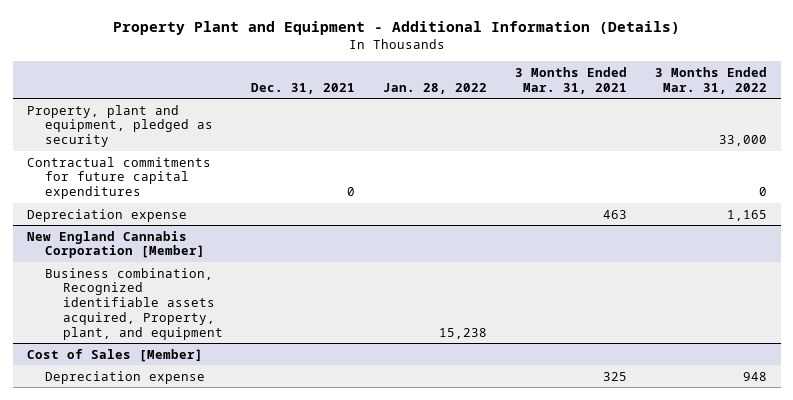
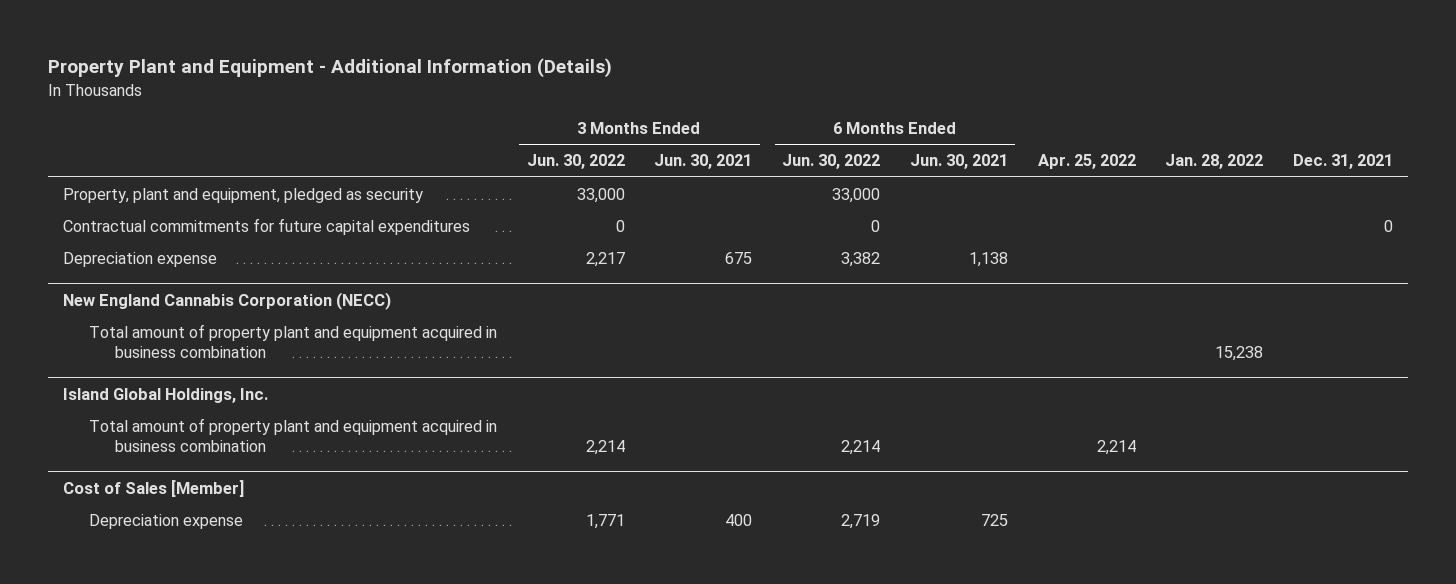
- | Dec. 31, 2021 | Jan. 28, 2022 | 3 Months Ended Mar. 31, 2021 | 3 Months Ended Mar. 31, 2022
+ | 3 Months Ended Jun. 30, 2022 | 3 Months Ended Jun. 30, 2021 | 6 Months Ended Jun. 30, 2022 | 6 Months Ended Jun. 30, 2021 | Apr. 25, 2022 | Jan. 28, 2022 | Dec. 31, 2021
- New England Cannabis Corporation [Member]
- Business combination, Recognized identifiable assets acquired, Property, plant, and equipment | | 15,238 | |
+ New England Cannabis Corporation (NECC)
+ Total amount of property plant and equipment acquired in business combination | | | | | | 15,238 |
+ Island Global Holdings, Inc.
+ Total amount of property plant and equipment acquired in business combination | 2,214 | | 2,214 | | 2,214 | |

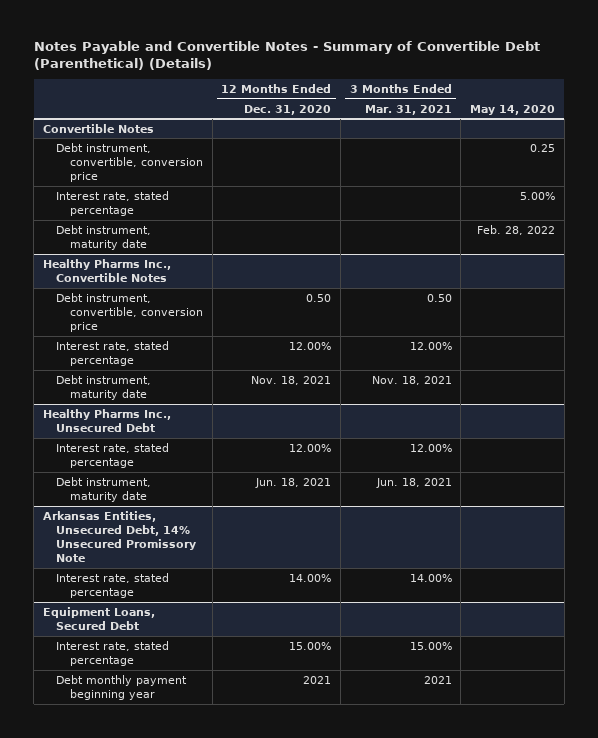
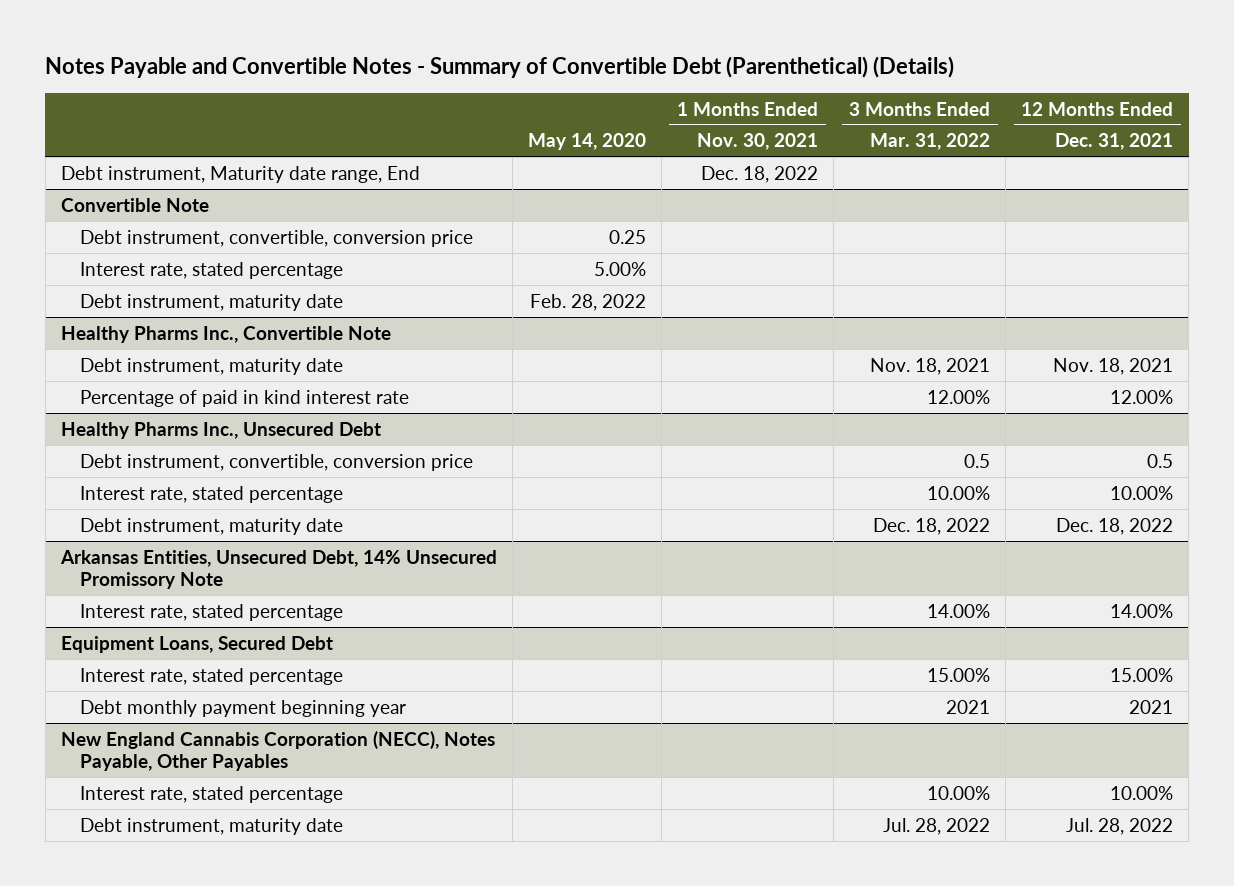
- | 12 Months Ended Dec. 31, 2020 | 3 Months Ended Mar. 31, 2021 | May 14, 2020
+ | May 14, 2020 | 1 Months Ended Nov. 30, 2021 | 3 Months Ended Mar. 31, 2022 | 12 Months Ended Dec. 31, 2021
- Convertible Notes
+ Debt instrument, Maturity date range, End | | Dec. 18, 2022 | |
+ Convertible Note
- Healthy Pharms Inc., Convertible Notes
- Debt instrument, convertible, conversion price | 0.50 | 0.50 |
- Interest rate, stated percentage | 12.00% | 12.00% |
+ Healthy Pharms Inc., Convertible Note
+ Percentage of paid in kind interest rate | | | 12.00% | 12.00%
@ Healthy Pharms Inc., Unsecured Debt
+ Debt instrument, convertible, conversion price | | | 0.5 | 0.5
+ New England Cannabis Corporation (NECC), Notes Payable, Other Payables
+ Interest rate, stated percentage | | | 10.00% | 10.00%
+ Debt instrument, maturity date | | | Jul. 28, 2022 | Jul. 28, 2022

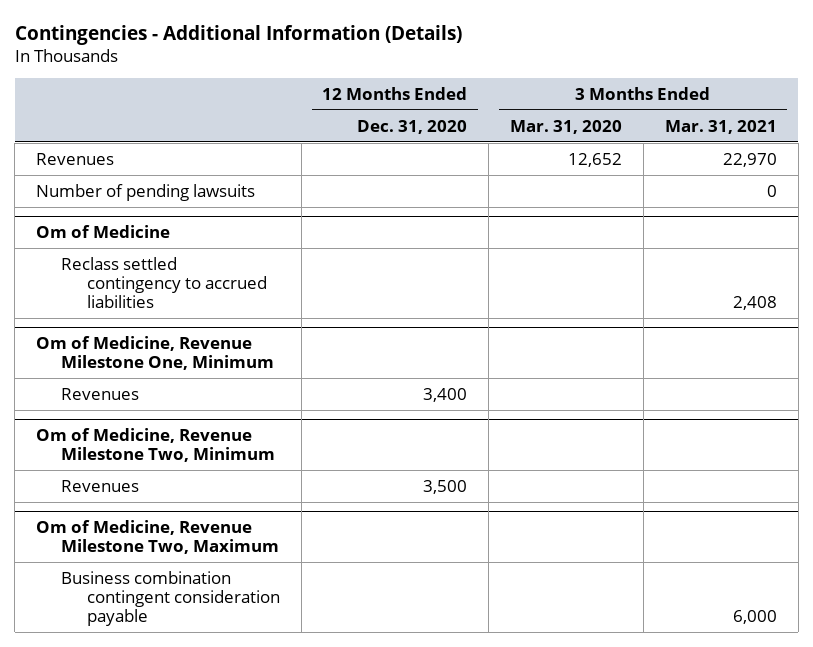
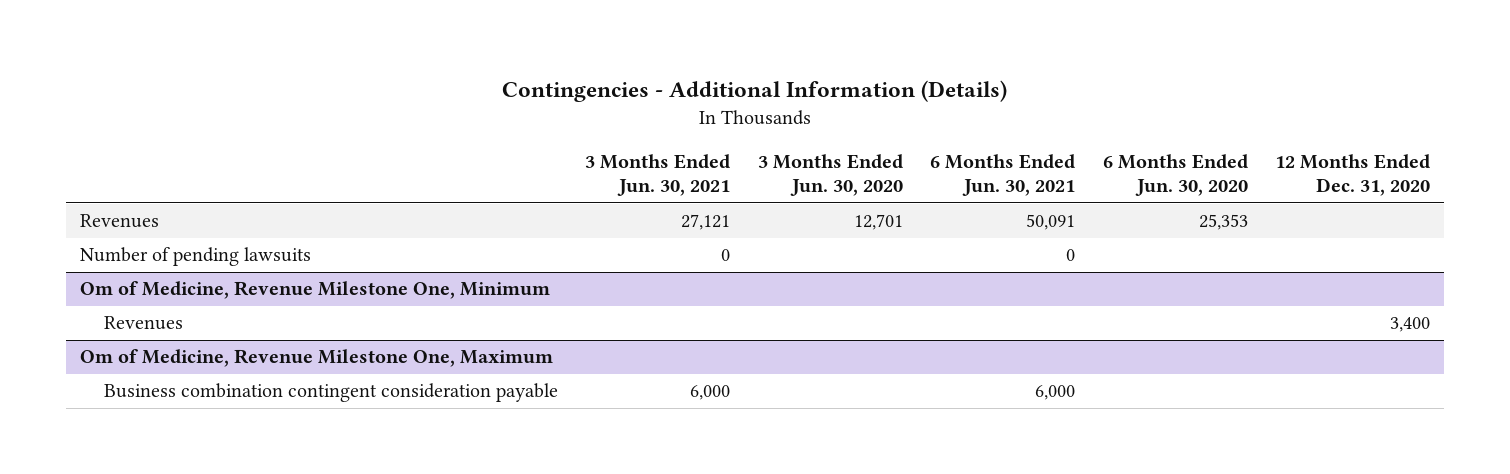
- | 12 Months Ended Dec. 31, 2020 | 3 Months Ended Mar. 31, 2020 | 3 Months Ended Mar. 31, 2021
+ | 3 Months Ended Jun. 30, 2021 | 3 Months Ended Jun. 30, 2020 | 6 Months Ended Jun. 30, 2021 | 6 Months Ended Jun. 30, 2020 | 12 Months Ended Dec. 31, 2020
- Om of Medicine
- Reclass settled contingency to accrued liabilities | | | 2,408
- Om of Medicine, Revenue Milestone Two, Minimum
- Revenues | 3,500 | |
- Om of Medicine, Revenue Milestone Two, Maximum
+ Om of Medicine, Revenue Milestone One, Maximum

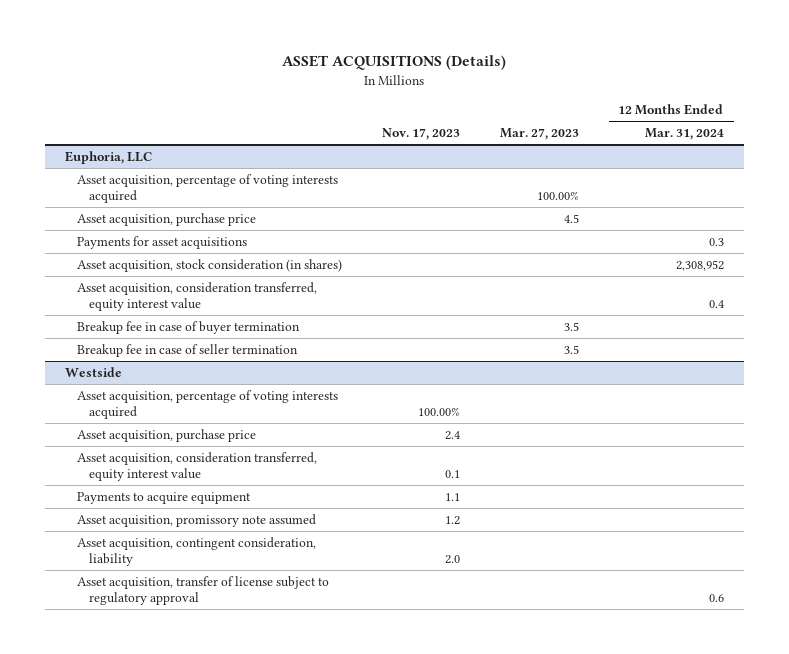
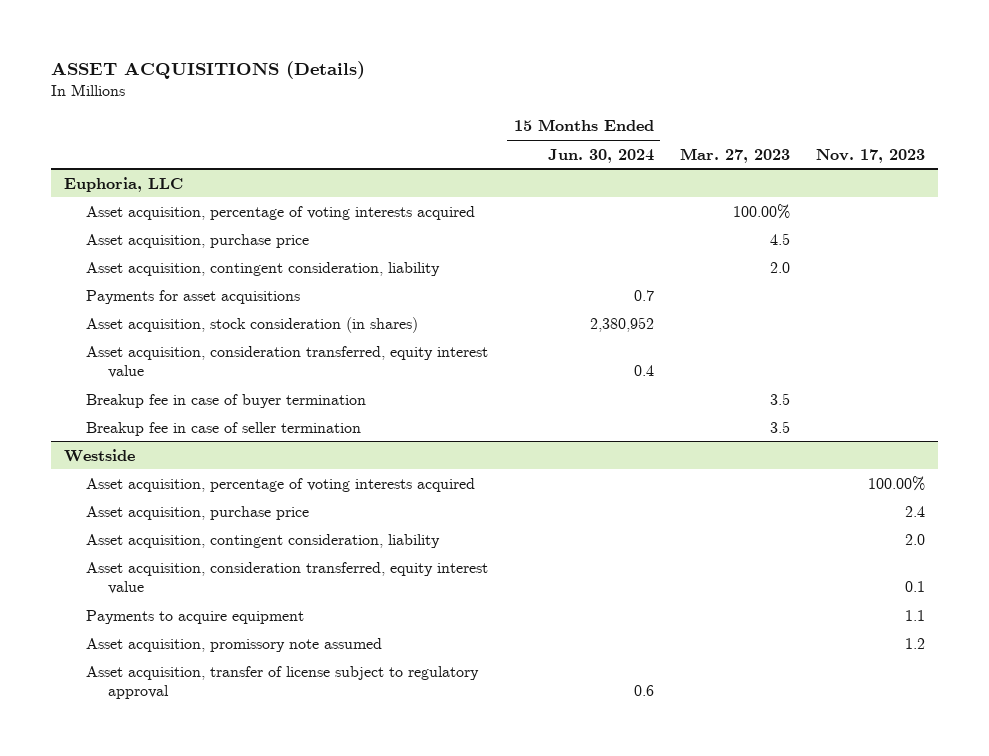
- | Nov. 17, 2023 | Mar. 27, 2023 | 12 Months Ended Mar. 31, 2024
+ | 15 Months Ended Jun. 30, 2024 | Mar. 27, 2023 | Nov. 17, 2023
@ Euphoria, LLC
+ Asset acquisition, contingent consideration, liability | | 2.0 |
@ Westside
moved up: Asset acquisition, contingent consideration, liability | | | 2.0

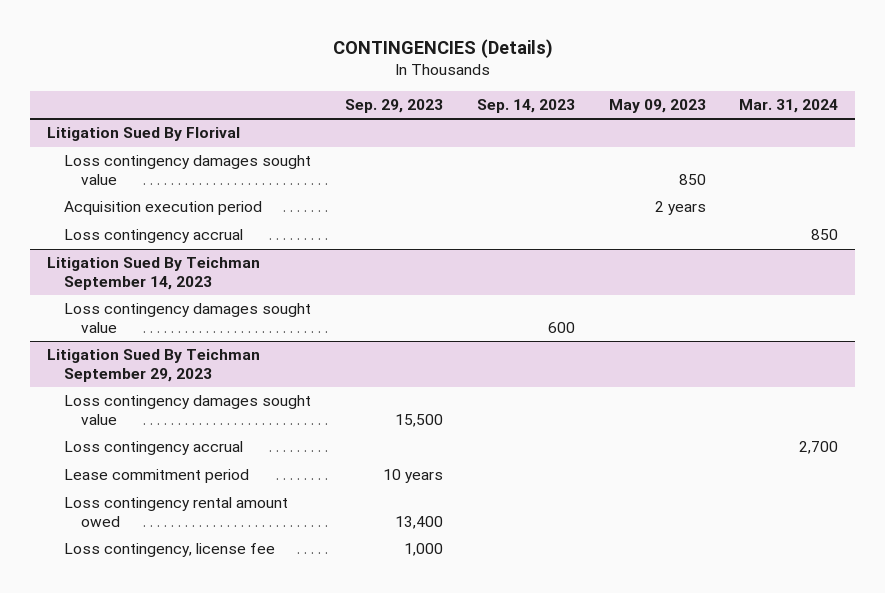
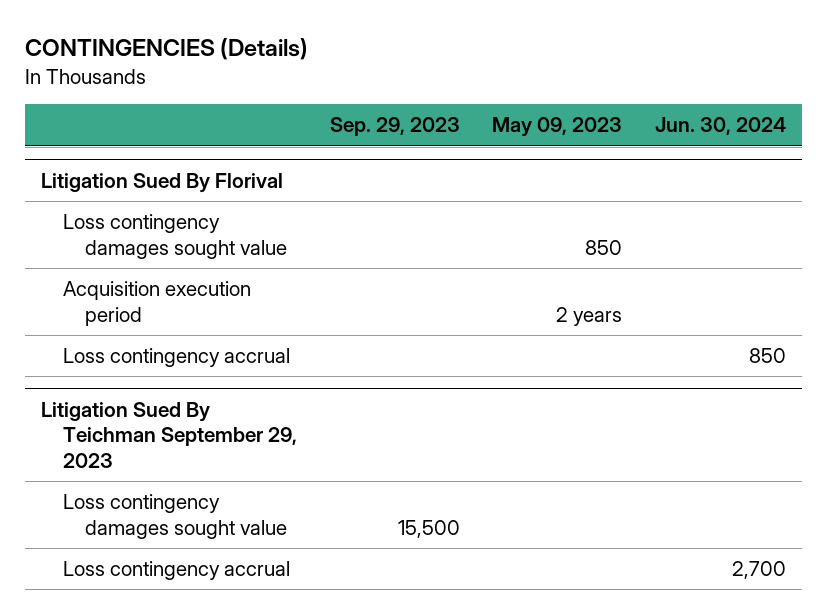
- | Sep. 29, 2023 | Sep. 14, 2023 | May 09, 2023 | Mar. 31, 2024
+ | Sep. 29, 2023 | May 09, 2023 | Jun. 30, 2024
- Litigation Sued By Teichman September 14, 2023
- Loss contingency damages sought value | | 600 | |
@ Litigation Sued By Teichman September 29, 2023
- Lease commitment period | 10 years | | |
- Loss contingency rental amount owed | 13,400 | | |
- Loss contingency, license fee | 1,000 | | |

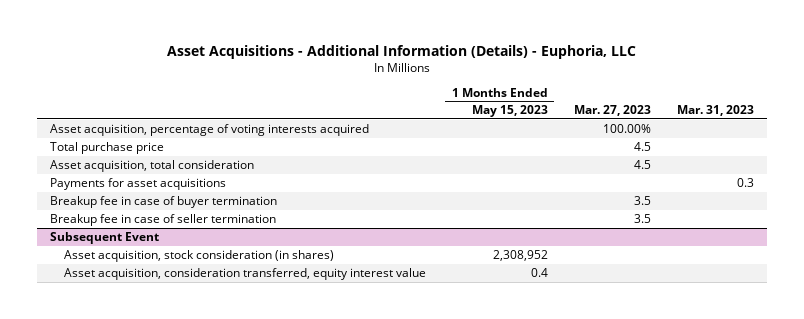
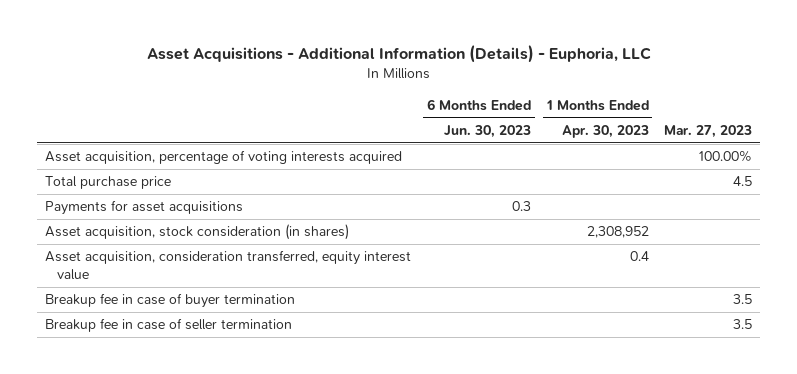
- | 1 Months Ended May 15, 2023 | Mar. 27, 2023 | Mar. 31, 2023
+ | 6 Months Ended Jun. 30, 2023 | 1 Months Ended Apr. 30, 2023 | Mar. 27, 2023
- Asset acquisition, total consideration | | 4.5 |
+ Asset acquisition, stock consideration (in shares) | | 2,308,952 |
+ Asset acquisition, consideration transferred, equity interest value | | 0.4 |
- Subsequent Event
- Asset acquisition, stock consideration (in shares) | 2,308,952 | |
- Asset acquisition, consideration transferred, equity interest value | 0.4 | |

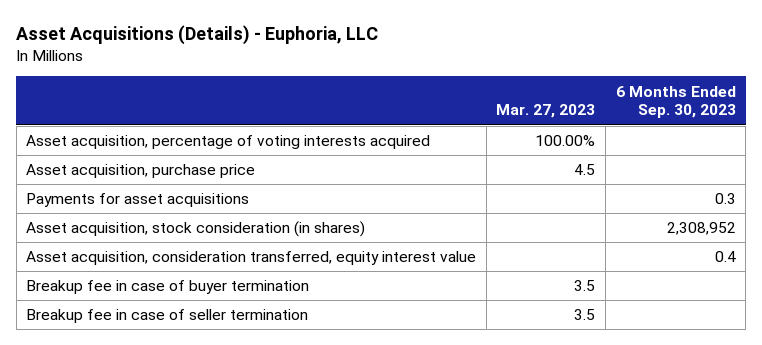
- Asset Acquisitions - Additional Information (Details) - Euphoria, LLC
+ Asset Acquisitions (Details) - Euphoria, LLC
- | 6 Months Ended Jun. 30, 2023 | 1 Months Ended Apr. 30, 2023 | Mar. 27, 2023
+ | Mar. 27, 2023 | 6 Months Ended Sep. 30, 2023
- Total purchase price | | | 4.5
+ Asset acquisition, purchase price | 4.5 |

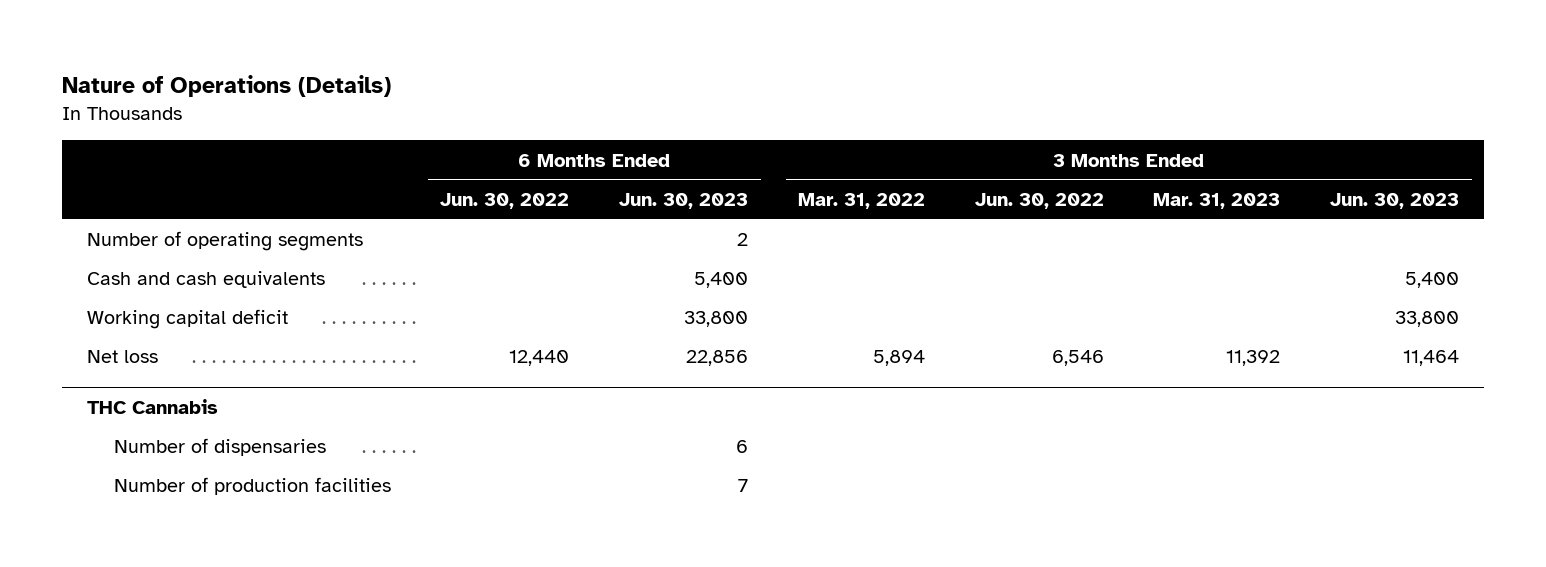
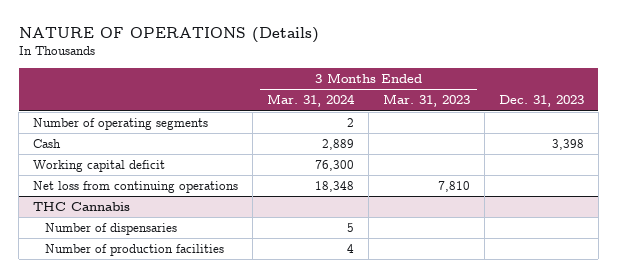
- Nature of Operations (Details)
+ NATURE OF OPERATIONS (Details)
- | 6 Months Ended Jun. 30, 2022 | 6 Months Ended Jun. 30, 2023 | 3 Months Ended Mar. 31, 2022 | 3 Months Ended Jun. 30, 2022 | 3 Months Ended Mar. 31, 2023 | 3 Months Ended Jun. 30, 2023
+ | 3 Months Ended Mar. 31, 2024 | 3 Months Ended Mar. 31, 2023 | Dec. 31, 2023
- Cash and cash equivalents | | 5,400 | | | | 5,400
+ Cash | 2,889 | | 3,398
- Net loss | 12,440 | 22,856 | 5,894 | 6,546 | 11,392 | 11,464
+ Net loss from continuing operations | 18,348 | 7,810 |

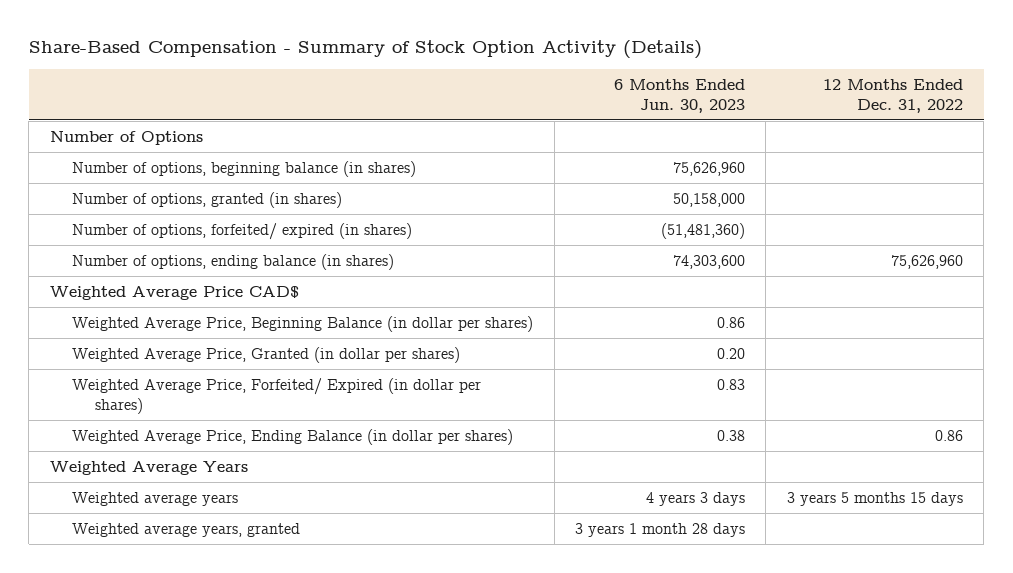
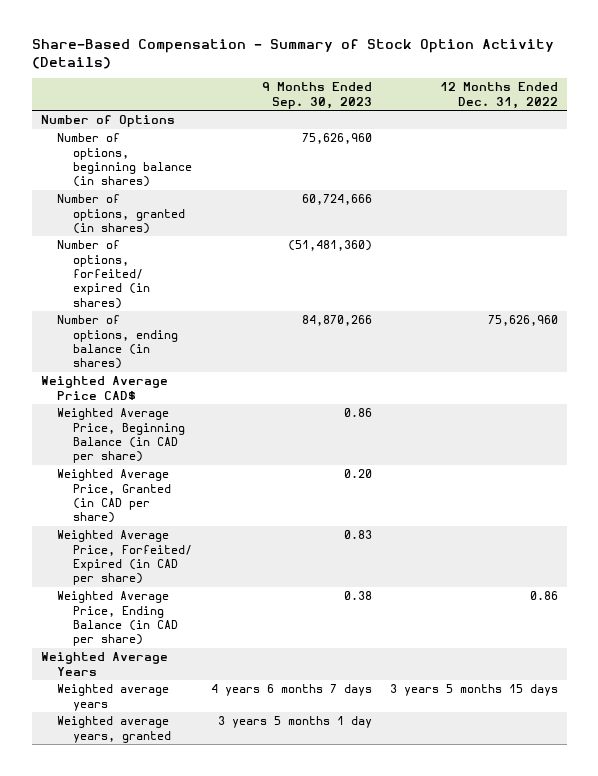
- | 6 Months Ended Jun. 30, 2023 | 12 Months Ended Dec. 31, 2022
+ | 9 Months Ended Sep. 30, 2023 | 12 Months Ended Dec. 31, 2022
- Weighted Average Price, Beginning Balance (in dollar per shares) | 0.86 |
- Weighted Average Price, Granted (in dollar per shares) | 0.20 |
- Weighted Average Price, Forfeited/ Expired (in dollar per shares) | 0.83 |
- Weighted Average Price, Ending Balance (in dollar per shares) | 0.38 | 0.86
+ Weighted Average Price, Beginning Balance (in CAD per share) | 0.86 |
+ Weighted Average Price, Granted (in CAD per share) | 0.20 |
+ Weighted Average Price, Forfeited/ Expired (in CAD per share) | 0.83 |
+ Weighted Average Price, Ending Balance (in CAD per share) | 0.38 | 0.86

